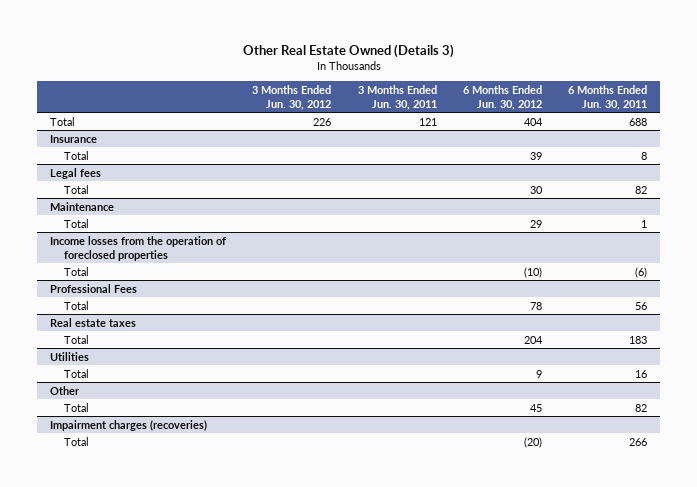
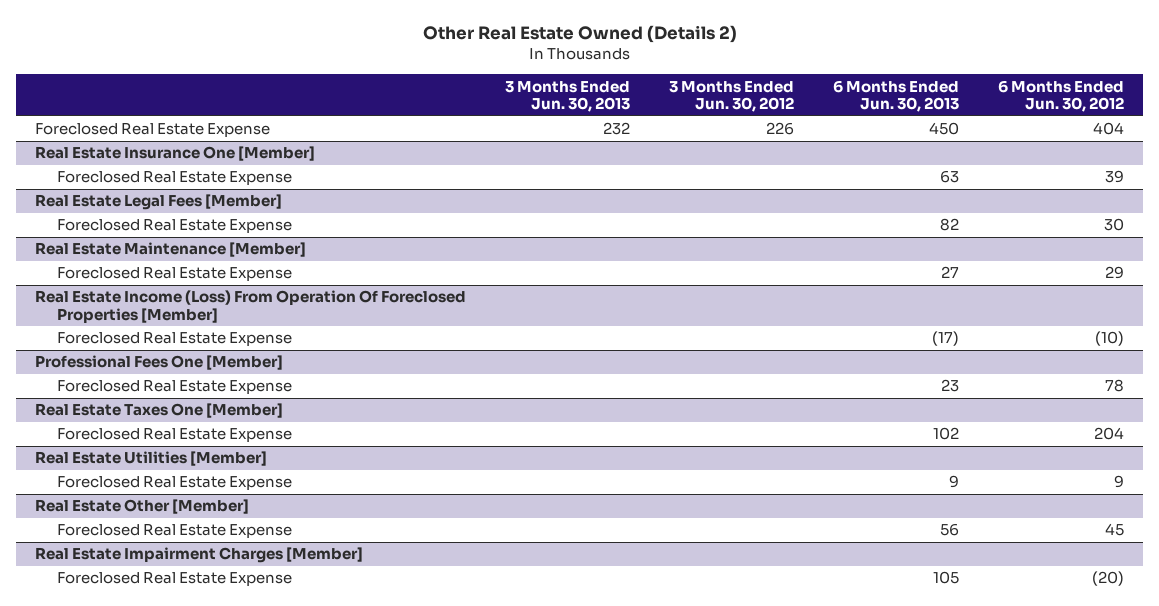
- Other Real Estate Owned (Details 3)
+ Other Real Estate Owned (Details 2)
- | 3 Months Ended Jun. 30, 2012 | 3 Months Ended Jun. 30, 2011 | 6 Months Ended Jun. 30, 2012 | 6 Months Ended Jun. 30, 2011
+ | 3 Months Ended Jun. 30, 2013 | 3 Months Ended Jun. 30, 2012 | 6 Months Ended Jun. 30, 2013 | 6 Months Ended Jun. 30, 2012
- Total | 226 | 121 | 404 | 688
- Insurance
- Total | | | 39 | 8
- Legal fees
- Total | | | 30 | 82
- Maintenance
- Total | | | 29 | 1
- Income losses from the operation of foreclosed properties
- Total | | | (10) | (6)
- Professional Fees
- Total | | | 78 | 56
- Real estate taxes
- Total | | | 204 | 183
- Utilities
- Total | | | 9 | 16
- Other
- Total | | | 45 | 82
- Impairment charges (recoveries)
- Total | | | (20) | 266
+ Foreclosed Real Estate Expense | 232 | 226 | 450 | 404
+ Real Estate Insurance One [Member]
+ Foreclosed Real Estate Expense | | | 63 | 39
+ Real Estate Legal Fees [Member]
+ Foreclosed Real Estate Expense | | | 82 | 30
+ Real Estate Maintenance [Member]
+ Foreclosed Real Estate Expense | | | 27 | 29
+ Real Estate Income (Loss) From Operation Of Foreclosed Properties [Member]
+ Foreclosed Real Estate Expense | | | (17) | (10)
+ Professional Fees One [Member]
+ Foreclosed Real Estate Expense | | | 23 | 78
+ Real Estate Taxes One [Member]
+ Foreclosed Real Estate Expense | | | 102 | 204
+ Real Estate Utilities [Member]
+ Foreclosed Real Estate Expense | | | 9 | 9
+ Real Estate Other [Member]
+ Foreclosed Real Estate Expense | | | 56 | 45
+ Real Estate Impairment Charges [Member]
+ Foreclosed Real Estate Expense | | | 105 | (20)

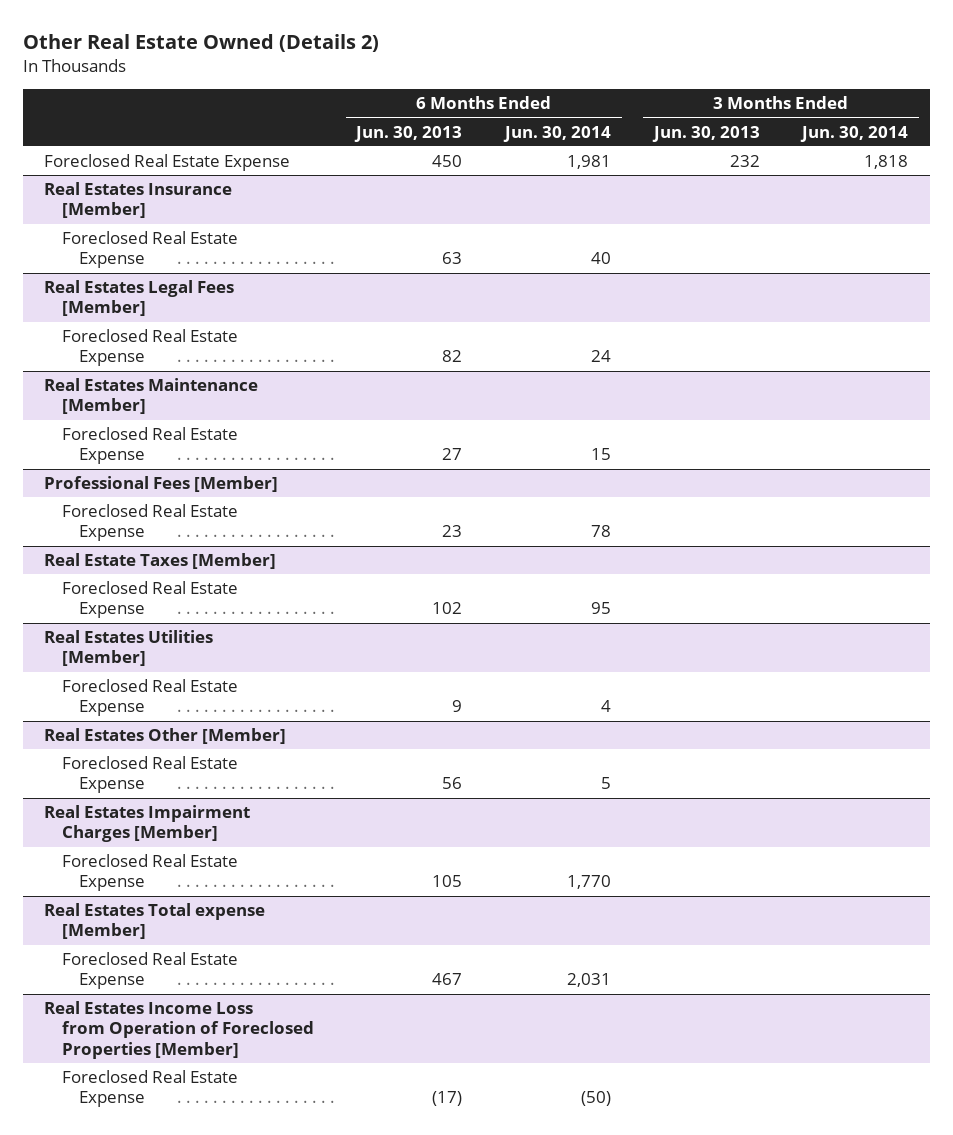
- | 3 Months Ended Jun. 30, 2013 | 3 Months Ended Jun. 30, 2012 | 6 Months Ended Jun. 30, 2013 | 6 Months Ended Jun. 30, 2012
+ | 6 Months Ended Jun. 30, 2013 | 6 Months Ended Jun. 30, 2014 | 3 Months Ended Jun. 30, 2013 | 3 Months Ended Jun. 30, 2014
- Real Estate Insurance One [Member]
+ Real Estates Insurance [Member]
- Real Estate Legal Fees [Member]
+ Real Estates Legal Fees [Member]
- Real Estate Maintenance [Member]
+ Real Estates Maintenance [Member]
- Real Estate Income (Loss) From Operation Of Foreclosed Properties [Member]
- Foreclosed Real Estate Expense | | | (17) | (10)
- Professional Fees One [Member]
+ Professional Fees [Member]
- Real Estate Taxes One [Member]
+ Real Estate Taxes [Member]
- Real Estate Utilities [Member]
+ Real Estates Utilities [Member]
- Real Estate Other [Member]
+ Real Estates Other [Member]
- Real Estate Impairment Charges [Member]
+ Real Estates Impairment Charges [Member]
+ Real Estates Total expense [Member]
+ Foreclosed Real Estate Expense | 467 | 2,031 | |
+ Real Estates Income Loss from Operation of Foreclosed Properties [Member]
+ Foreclosed Real Estate Expense | (17) | (50) | |

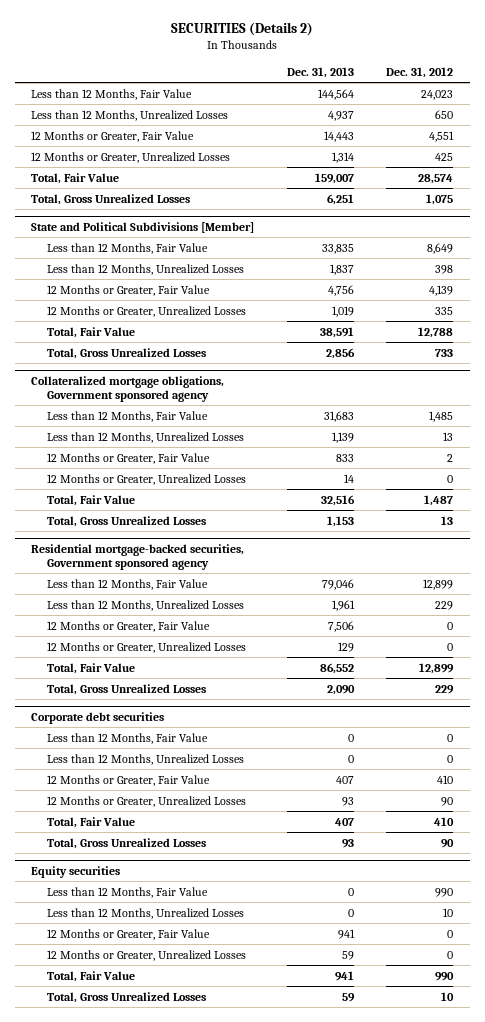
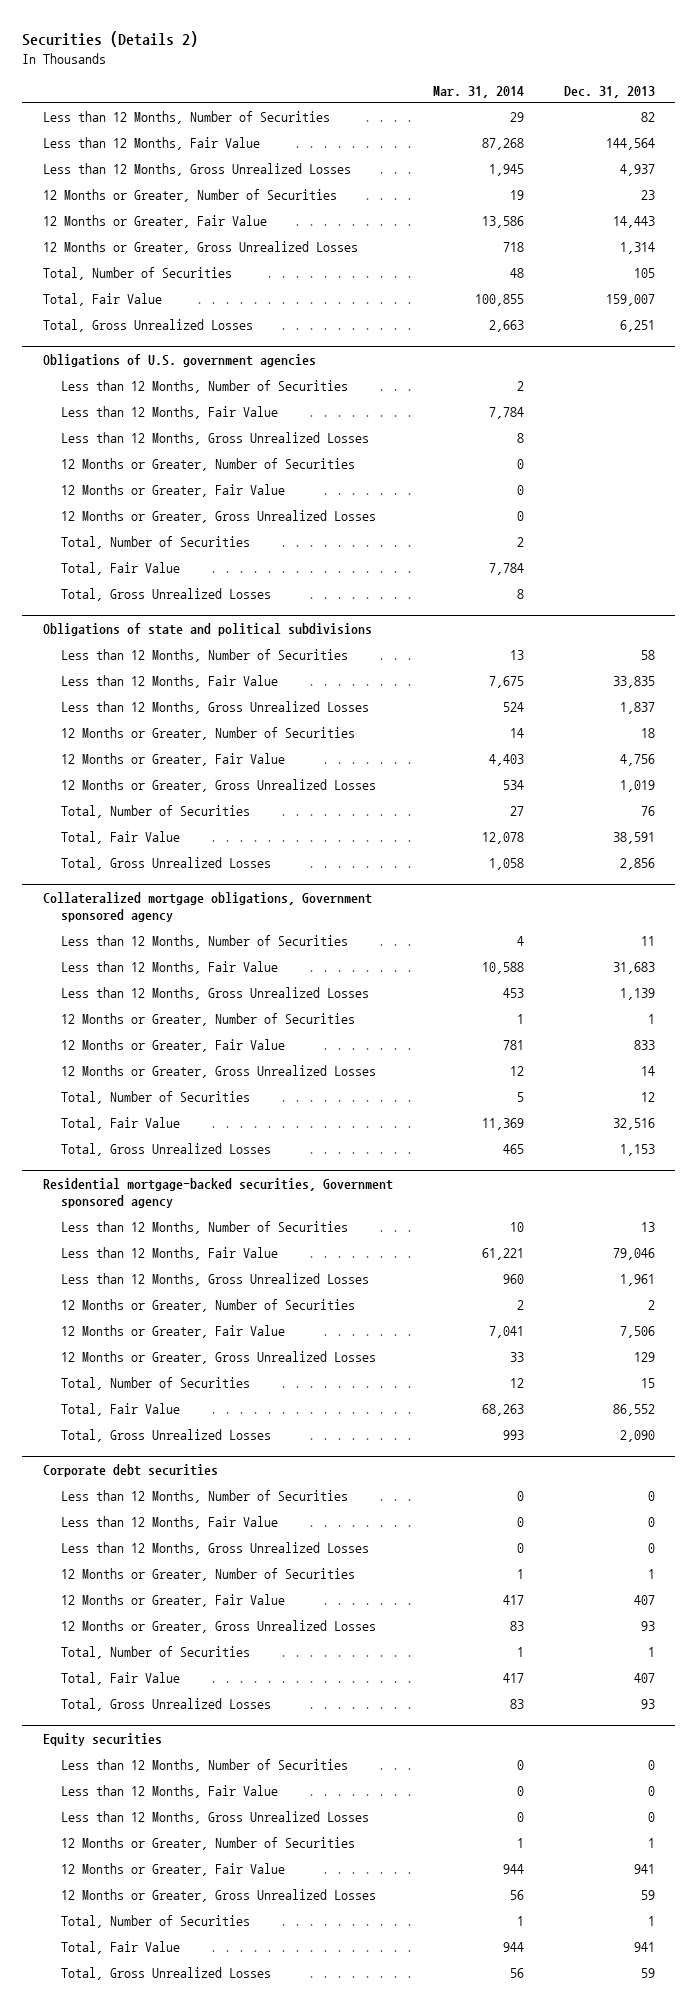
- SECURITIES (Details 2)
+ Securities (Details 2)
- | Dec. 31, 2013 | Dec. 31, 2012
+ | Mar. 31, 2014 | Dec. 31, 2013
+ Less than 12 Months, Number of Securities | 29 | 82
- Less than 12 Months, Unrealized Losses | 4,937 | 650
+ Less than 12 Months, Gross Unrealized Losses | 1,945 | 4,937
+ 12 Months or Greater, Number of Securities | 19 | 23
- 12 Months or Greater, Unrealized Losses | 1,314 | 425
+ 12 Months or Greater, Gross Unrealized Losses | 718 | 1,314
+ Total, Number of Securities | 48 | 105
- State and Political Subdivisions [Member]
+ Obligations of U.S. government agencies
+ Less than 12 Months, Number of Securities | 2 |
+ Less than 12 Months, Fair Value | 7,784 |
+ Less than 12 Months, Gross Unrealized Losses | 8 |
+ 12 Months or Greater, Number of Securities | 0 |
+ 12 Months or Greater, Fair Value | 0 |
+ 12 Months or Greater, Gross Unrealized Losses | 0 |
+ Total, Number of Securities | 2 |
+ Total, Fair Value | 7,784 |
+ Total, Gross Unrealized Losses | 8 |
+ Obligations of state and political subdivisions
+ Less than 12 Months, Number of Securities | 13 | 58
- Less than 12 Months, Unrealized Losses | 1,837 | 398
+ Less than 12 Months, Gross Unrealized Losses | 524 | 1,837
+ 12 Months or Greater, Number of Securities | 14 | 18
- 12 Months or Greater, Unrealized Losses | 1,019 | 335
+ 12 Months or Greater, Gross Unrealized Losses | 534 | 1,019
+ Total, Number of Securities | 27 | 76
@ Collateralized mortgage obligations, Government sponsored agency
+ Less than 12 Months, Number of Securities | 4 | 11
- Less than 12 Months, Unrealized Losses | 1,139 | 13
+ Less than 12 Months, Gross Unrealized Losses | 453 | 1,139
+ 12 Months or Greater, Number of Securities | 1 | 1
- 12 Months or Greater, Unrealized Losses | 14 | 0
+ 12 Months or Greater, Gross Unrealized Losses | 12 | 14
+ Total, Number of Securities | 5 | 12
@ Residential mortgage-backed securities, Government sponsored agency
+ Less than 12 Months, Number of Securities | 10 | 13
- Less than 12 Months, Unrealized Losses | 1,961 | 229
+ Less than 12 Months, Gross Unrealized Losses | 960 | 1,961
+ 12 Months or Greater, Number of Securities | 2 | 2
- 12 Months or Greater, Unrealized Losses | 129 | 0
+ 12 Months or Greater, Gross Unrealized Losses | 33 | 129
+ Total, Number of Securities | 12 | 15
@ Corporate debt securities
+ Less than 12 Months, Number of Securities | 0 | 0
- Less than 12 Months, Unrealized Losses | 0 | 0
+ Less than 12 Months, Gross Unrealized Losses | 0 | 0
+ 12 Months or Greater, Number of Securities | 1 | 1
- 12 Months or Greater, Unrealized Losses | 93 | 90
+ 12 Months or Greater, Gross Unrealized Losses | 83 | 93
+ Total, Number of Securities | 1 | 1
@ Equity securities
+ Less than 12 Months, Number of Securities | 0 | 0
- Less than 12 Months, Unrealized Losses | 0 | 10
+ Less than 12 Months, Gross Unrealized Losses | 0 | 0
+ 12 Months or Greater, Number of Securities | 1 | 1
- 12 Months or Greater, Unrealized Losses | 59 | 0
+ 12 Months or Greater, Gross Unrealized Losses | 56 | 59
+ Total, Number of Securities | 1 | 1

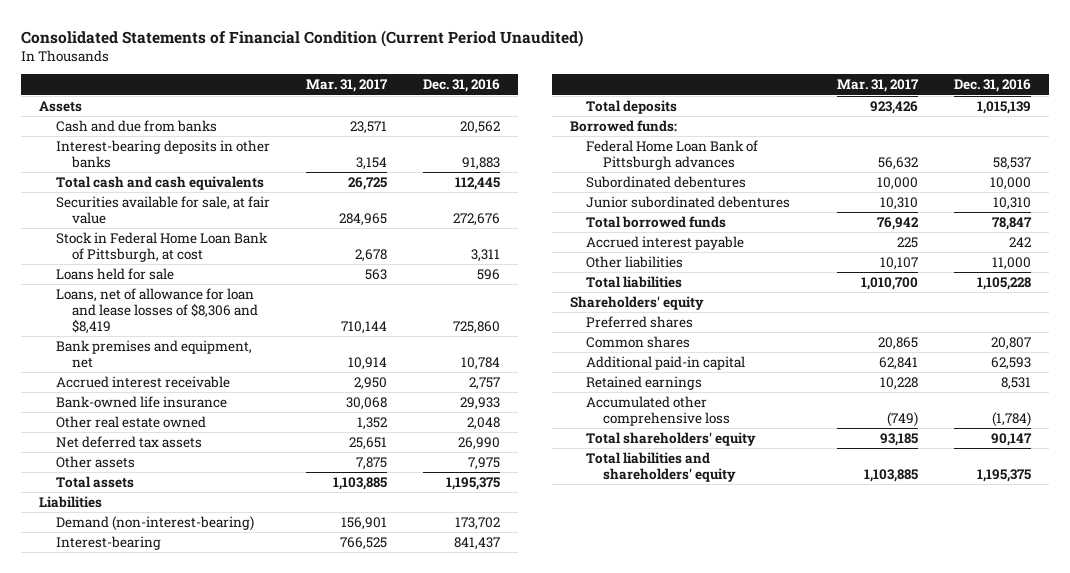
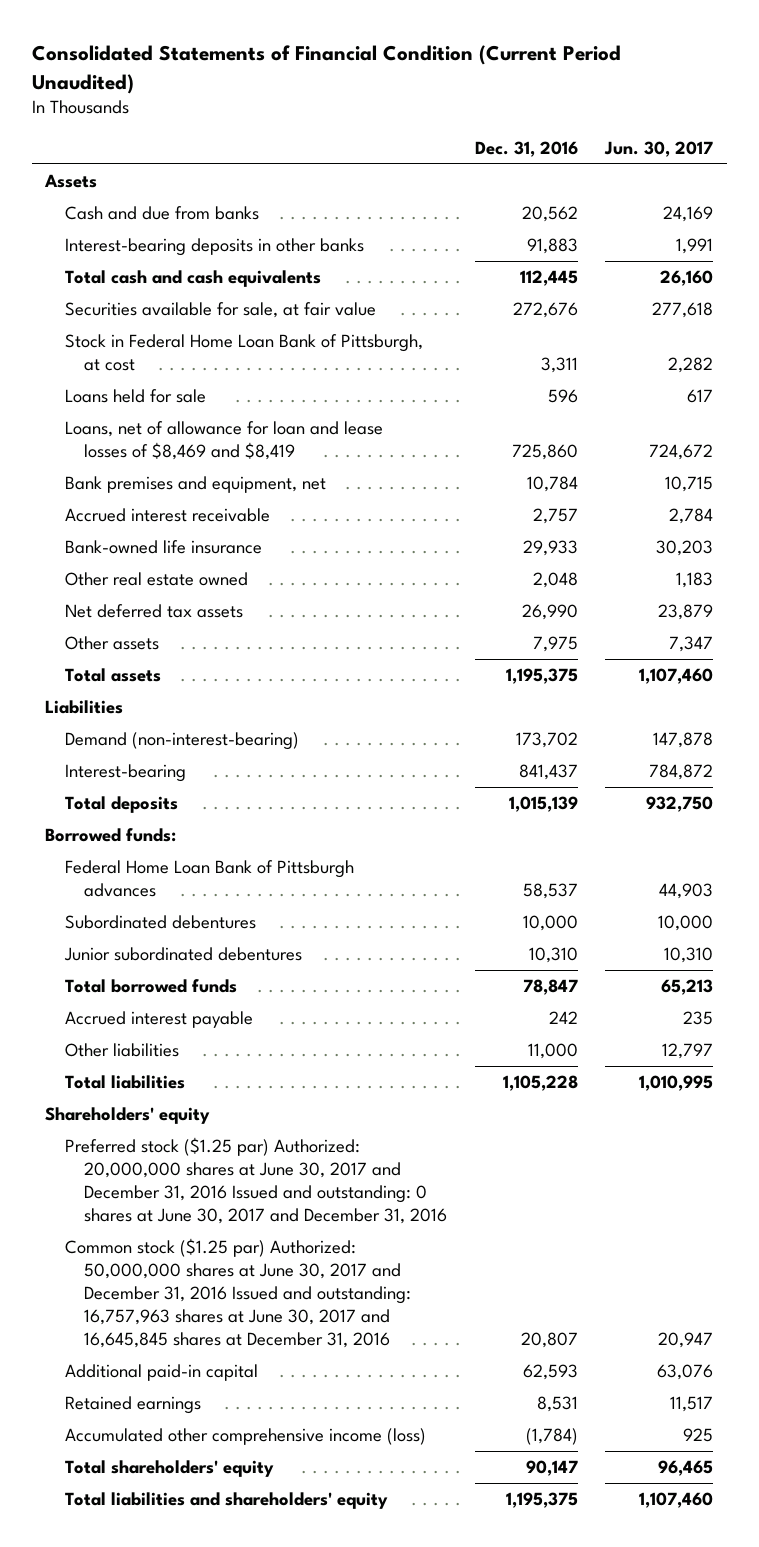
- | Mar. 31, 2017 | Dec. 31, 2016
+ | Dec. 31, 2016 | Jun. 30, 2017
- Loans, net of allowance for loan and lease losses of $8,306 and $8,419 | 710,144 | 725,860
+ Loans, net of allowance for loan and lease losses of $8,469 and $8,419 | 725,860 | 724,672
- Preferred shares
- Common shares | 20,865 | 20,807
+ Preferred stock ($1.25 par) Authorized: 20,000,000 shares at June 30, 2017 and December 31, 2016 Issued and outstanding: 0 shares at June 30, 2017 and December 31, 2016
+ Common stock ($1.25 par) Authorized: 50,000,000 shares at June 30, 2017 and December 31, 2016 Issued and outstanding: 16,757,963 shares at June 30, 2017 and 16,645,845 shares at December 31, 2016 | 20,807 | 20,947
- Accumulated other comprehensive loss | (749) | (1,784)
+ Accumulated other comprehensive income (loss) | (1,784) | 925

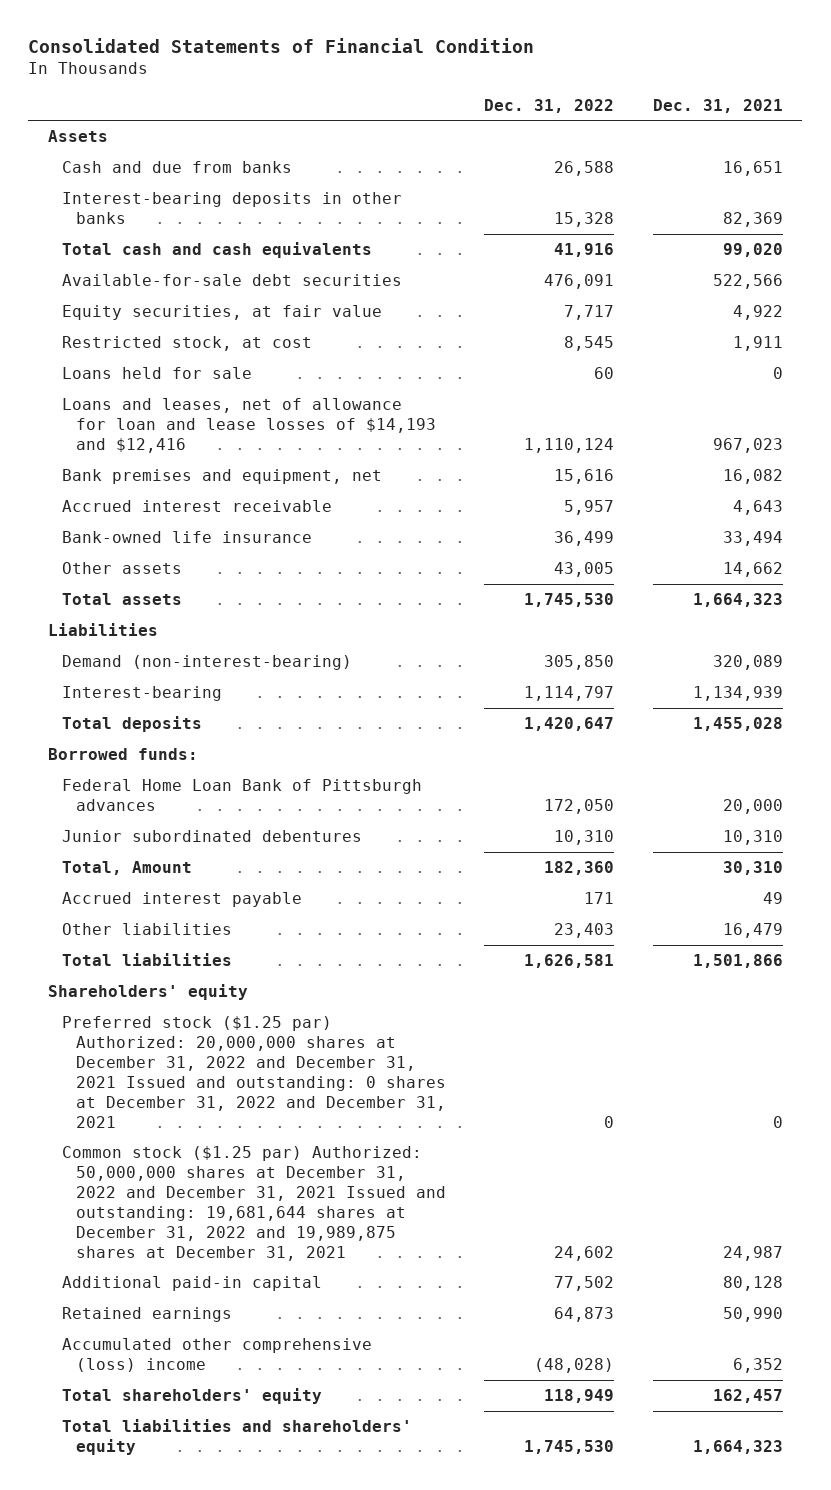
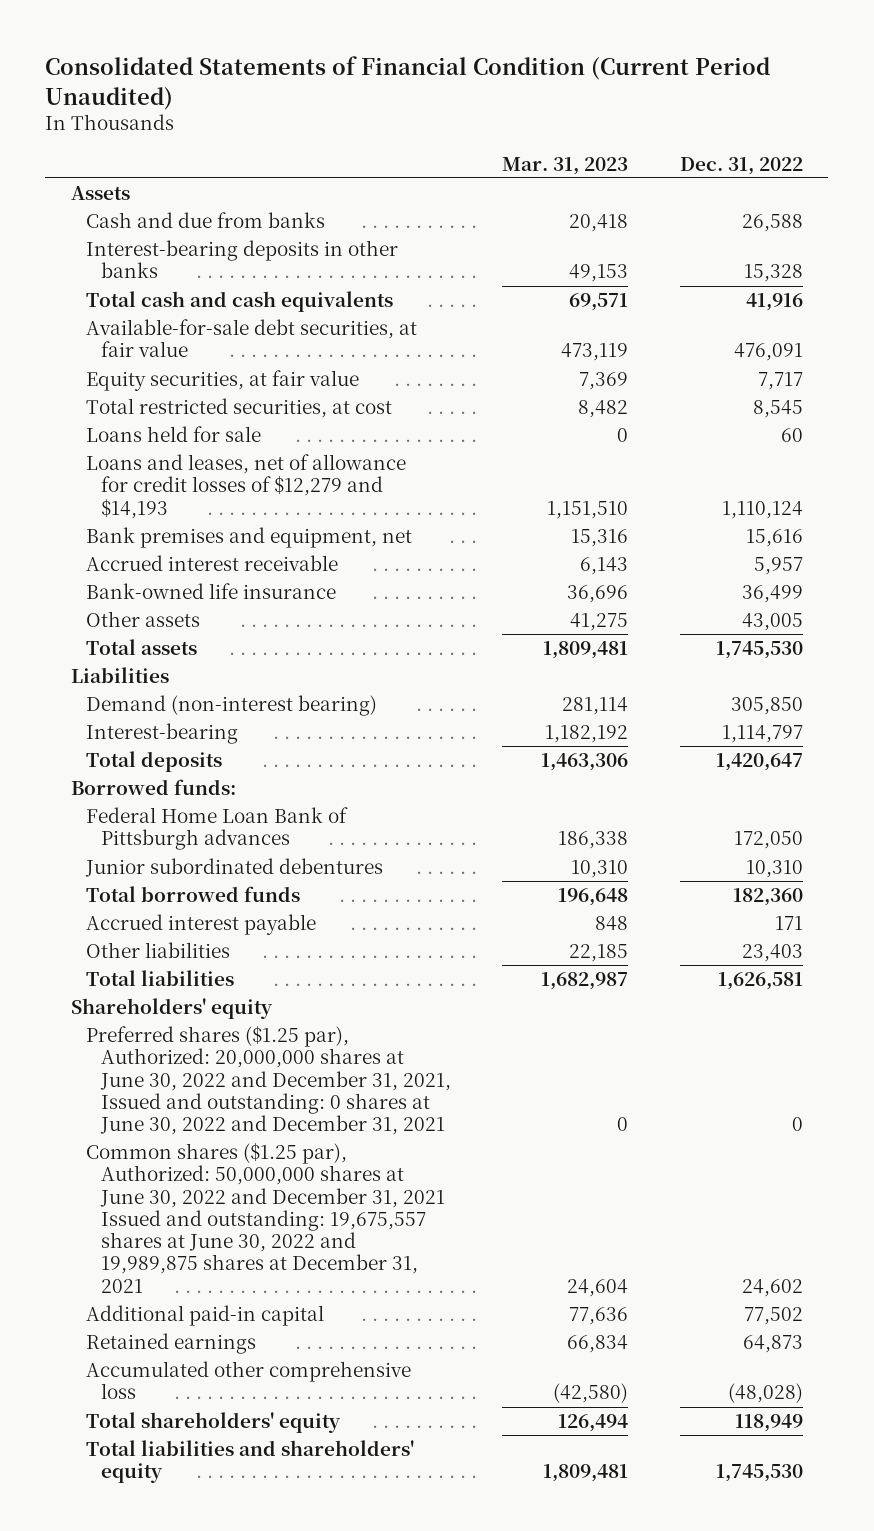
- Consolidated Statements of Financial Condition
+ Consolidated Statements of Financial Condition (Current Period Unaudited)
- | Dec. 31, 2022 | Dec. 31, 2021
+ | Mar. 31, 2023 | Dec. 31, 2022
- Available-for-sale debt securities | 476,091 | 522,566
+ Available-for-sale debt securities, at fair value | 473,119 | 476,091
- Restricted stock, at cost | 8,545 | 1,911
+ Total restricted securities, at cost | 8,482 | 8,545
- Loans and leases, net of allowance for loan and lease losses of $14,193 and $12,416 | 1,110,124 | 967,023
+ Loans and leases, net of allowance for credit losses of $12,279 and $14,193 | 1,151,510 | 1,110,124
- Demand (non-interest-bearing) | 305,850 | 320,089
+ Demand (non-interest bearing) | 281,114 | 305,850
- Total, Amount | 182,360 | 30,310
+ Total borrowed funds | 196,648 | 182,360
- Preferred stock ($1.25 par) Authorized: 20,000,000 shares at December 31, 2022 and December 31, 2021 Issued and outstanding: 0 shares at December 31, 2022 and December 31, 2021 | 0 | 0
- Common stock ($1.25 par) Authorized: 50,000,000 shares at December 31, 2022 and December 31, 2021 Issued and outstanding: 19,681,644 shares at December 31, 2022 and 19,989,875 shares at December 31, 2021 | 24,602 | 24,987
+ Preferred shares ($1.25 par), Authorized: 20,000,000 shares at June 30, 2022 and December 31, 2021, Issued and outstanding: 0 shares at June 30, 2022 and December 31, 2021 | 0 | 0
+ Common shares ($1.25 par), Authorized: 50,000,000 shares at June 30, 2022 and December 31, 2021 Issued and outstanding: 19,675,557 shares at June 30, 2022 and 19,989,875 shares at December 31, 2021 | 24,604 | 24,602
- Accumulated other comprehensive (loss) income | (48,028) | 6,352
+ Accumulated other comprehensive loss | (42,580) | (48,028)

